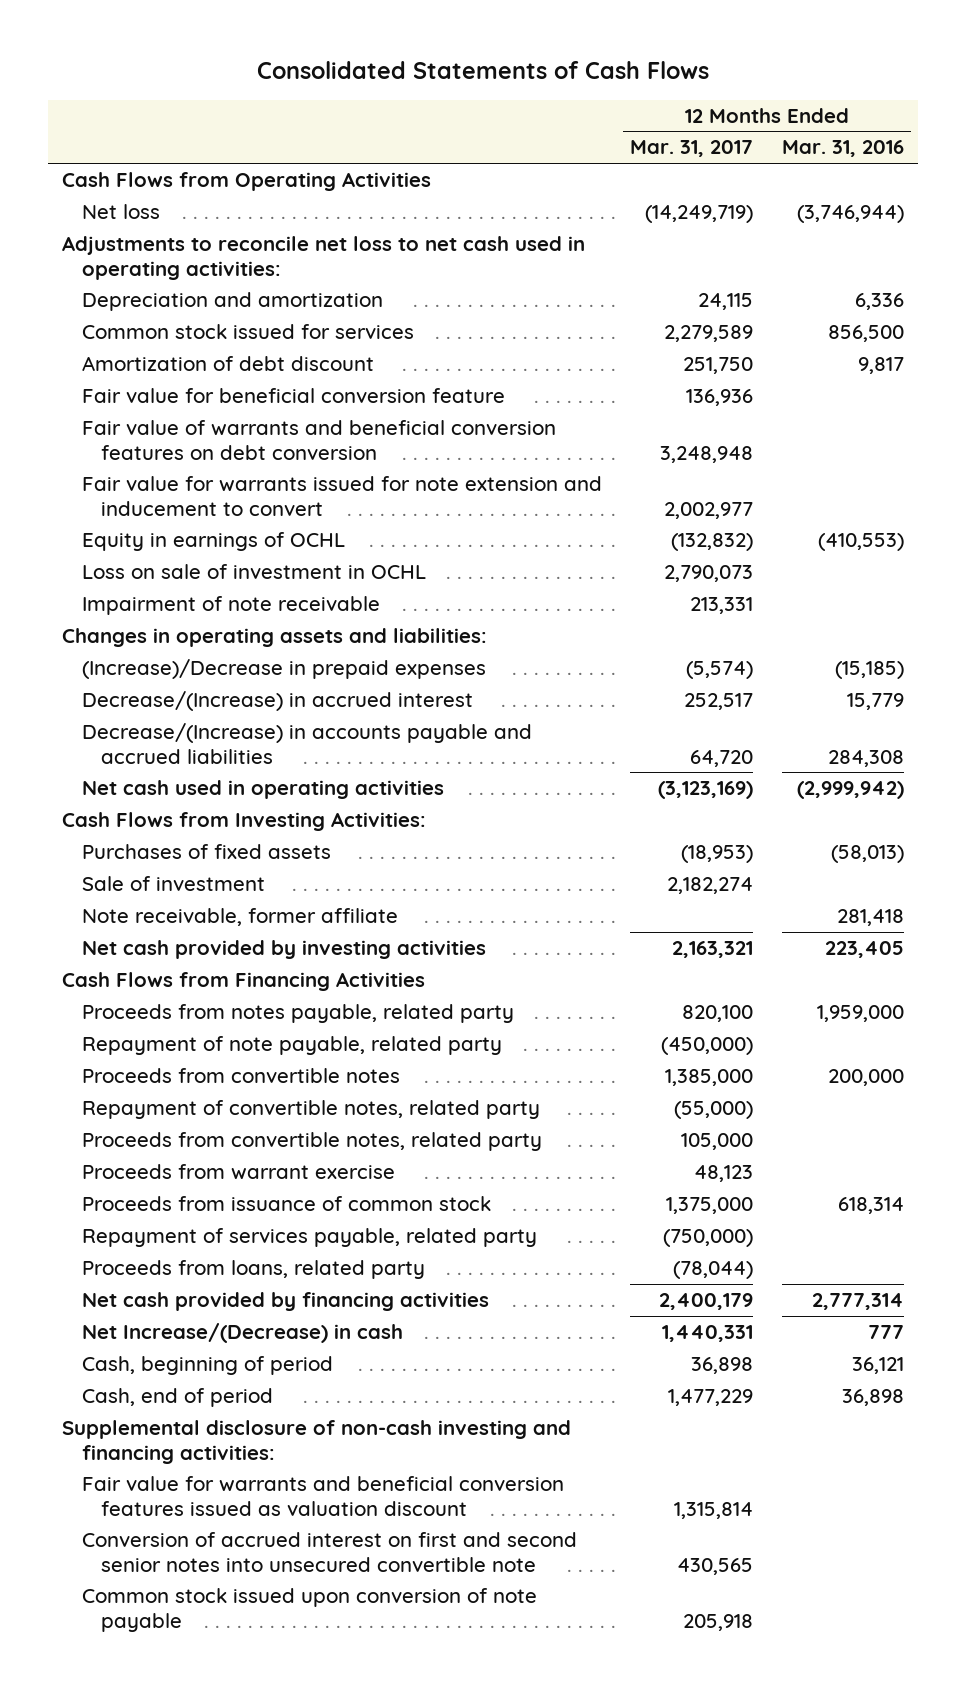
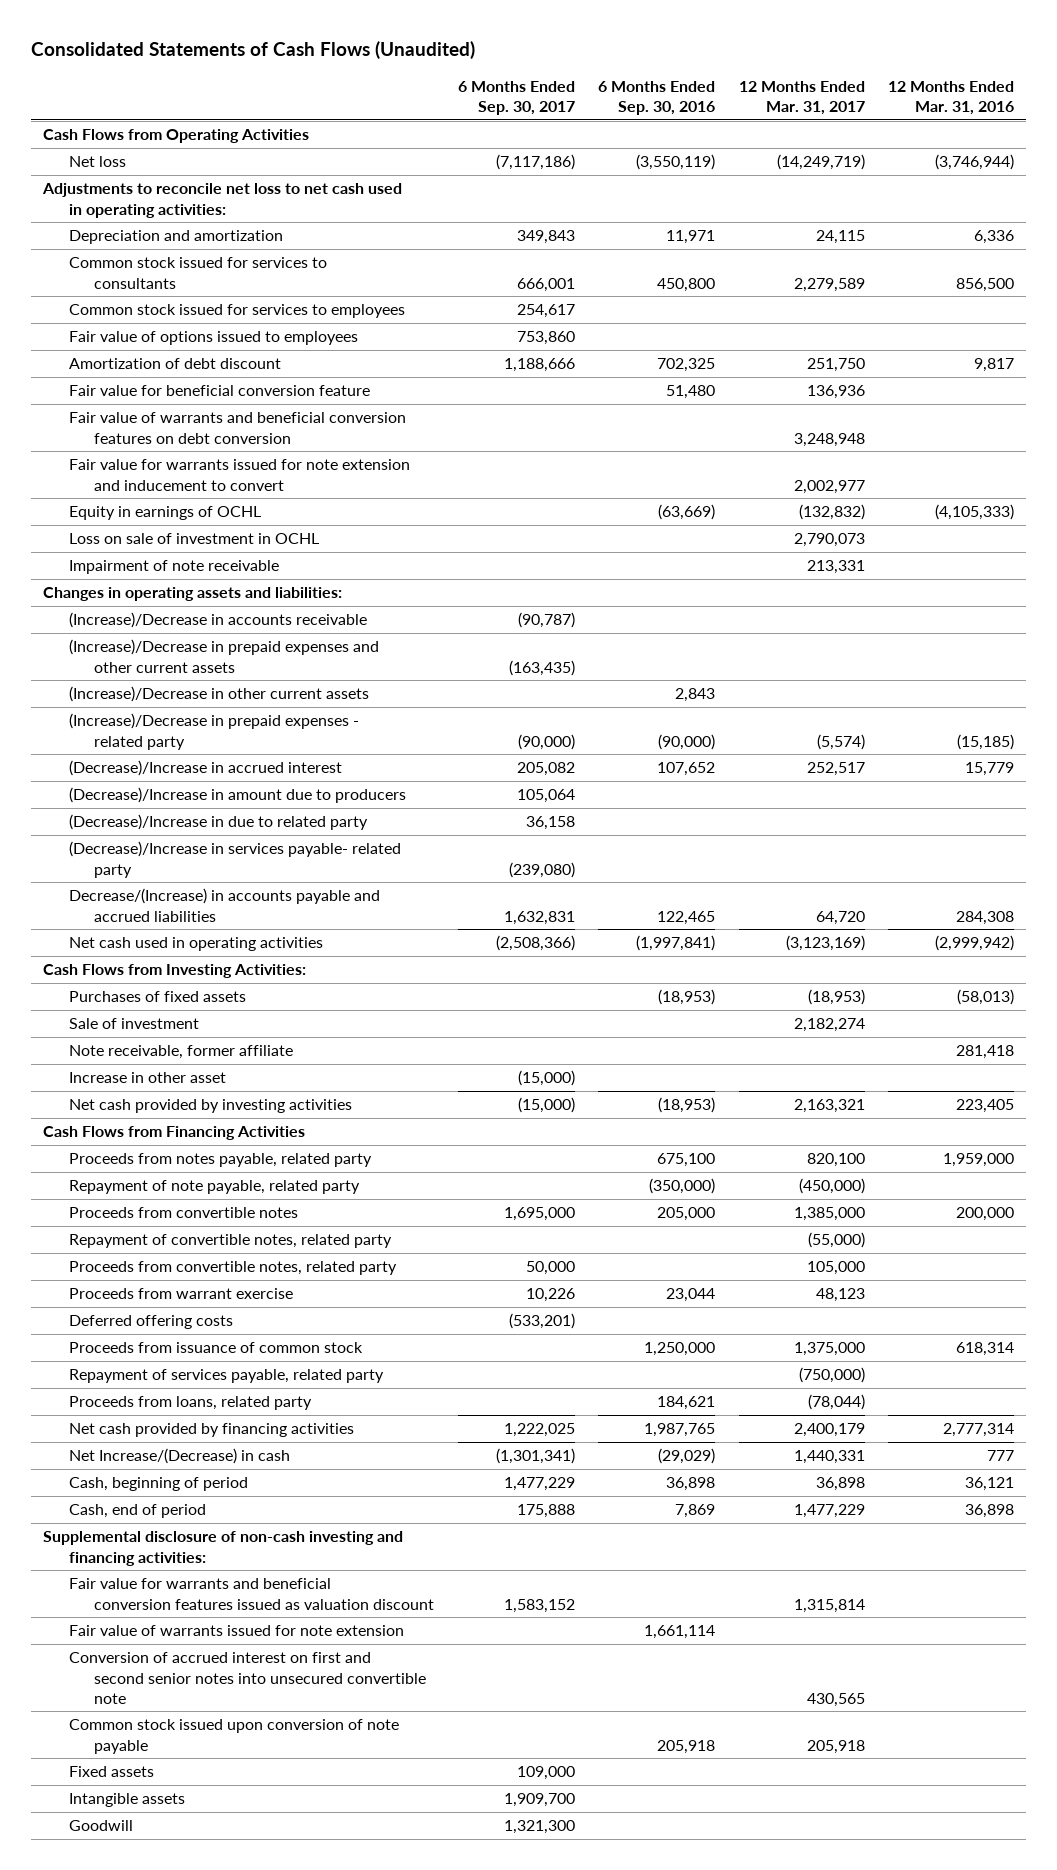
- Consolidated Statements of Cash Flows
+ Consolidated Statements of Cash Flows (Unaudited)
- | 12 Months Ended Mar. 31, 2017 | 12 Months Ended Mar. 31, 2016
+ | 6 Months Ended Sep. 30, 2017 | 6 Months Ended Sep. 30, 2016 | 12 Months Ended Mar. 31, 2017 | 12 Months Ended Mar. 31, 2016
- Common stock issued for services | 2,279,589 | 856,500
+ Common stock issued for services to consultants | 666,001 | 450,800 | 2,279,589 | 856,500
+ Common stock issued for services to employees | 254,617 | | |
+ Fair value of options issued to employees | 753,860 | | |
- Equity in earnings of OCHL | (132,832) | (410,553)
+ Equity in earnings of OCHL | | (63,669) | (132,832) | (4,105,333)
- (Increase)/Decrease in prepaid expenses | (5,574) | (15,185)
- Decrease/(Increase) in accrued interest | 252,517 | 15,779
+ (Increase)/Decrease in accounts receivable | (90,787) | | |
+ (Increase)/Decrease in prepaid expenses and other current assets | (163,435) | | |
+ (Increase)/Decrease in other current assets | | 2,843 | |
+ (Increase)/Decrease in prepaid expenses - related party | (90,000) | (90,000) | (5,574) | (15,185)
+ (Decrease)/Increase in accrued interest | 205,082 | 107,652 | 252,517 | 15,779
+ (Decrease)/Increase in amount due to producers | 105,064 | | |
+ (Decrease)/Increase in due to related party | 36,158 | | |
+ (Decrease)/Increase in services payable- related party | (239,080) | | |
+ Increase in other asset | (15,000) | | |
+ Deferred offering costs | (533,201) | | |
+ Fair value of warrants issued for note extension | | 1,661,114 | |
+ Fixed assets | 109,000 | | |
+ Intangible assets | 1,909,700 | | |
+ Goodwill | 1,321,300 | | |

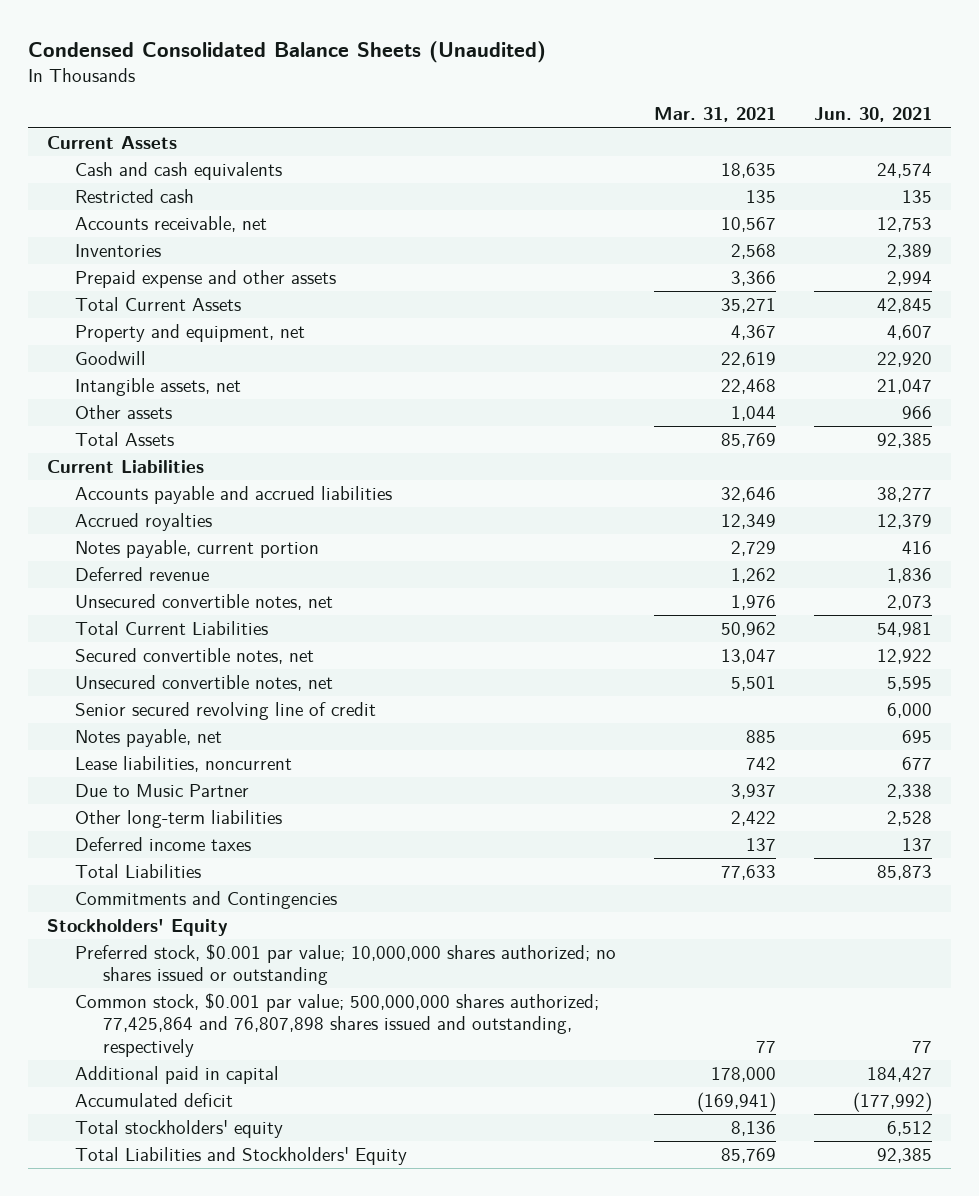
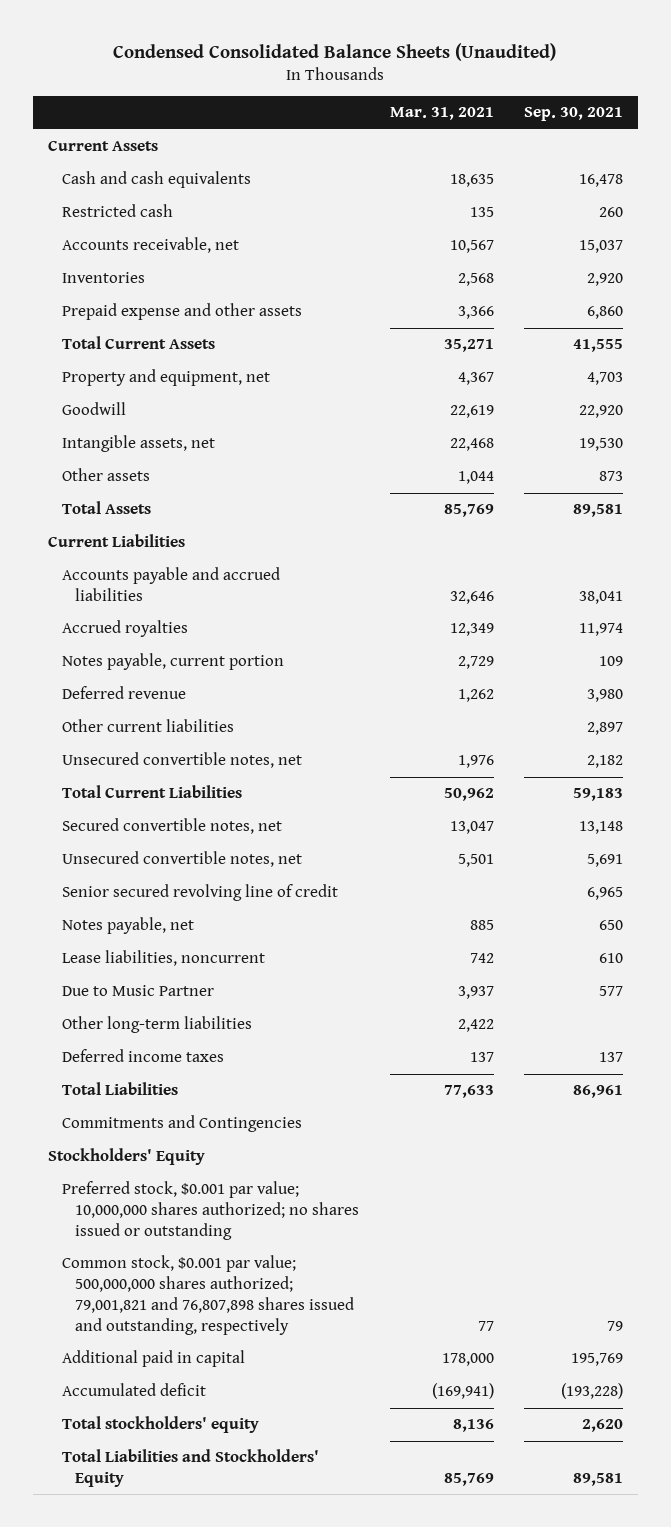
- | Mar. 31, 2021 | Jun. 30, 2021
+ | Mar. 31, 2021 | Sep. 30, 2021
+ Other current liabilities | | 2,897
- Common stock, $0.001 par value; 500,000,000 shares authorized; 77,425,864 and 76,807,898 shares issued and outstanding, respectively | 77 | 77
+ Common stock, $0.001 par value; 500,000,000 shares authorized; 79,001,821 and 76,807,898 shares issued and outstanding, respectively | 77 | 79

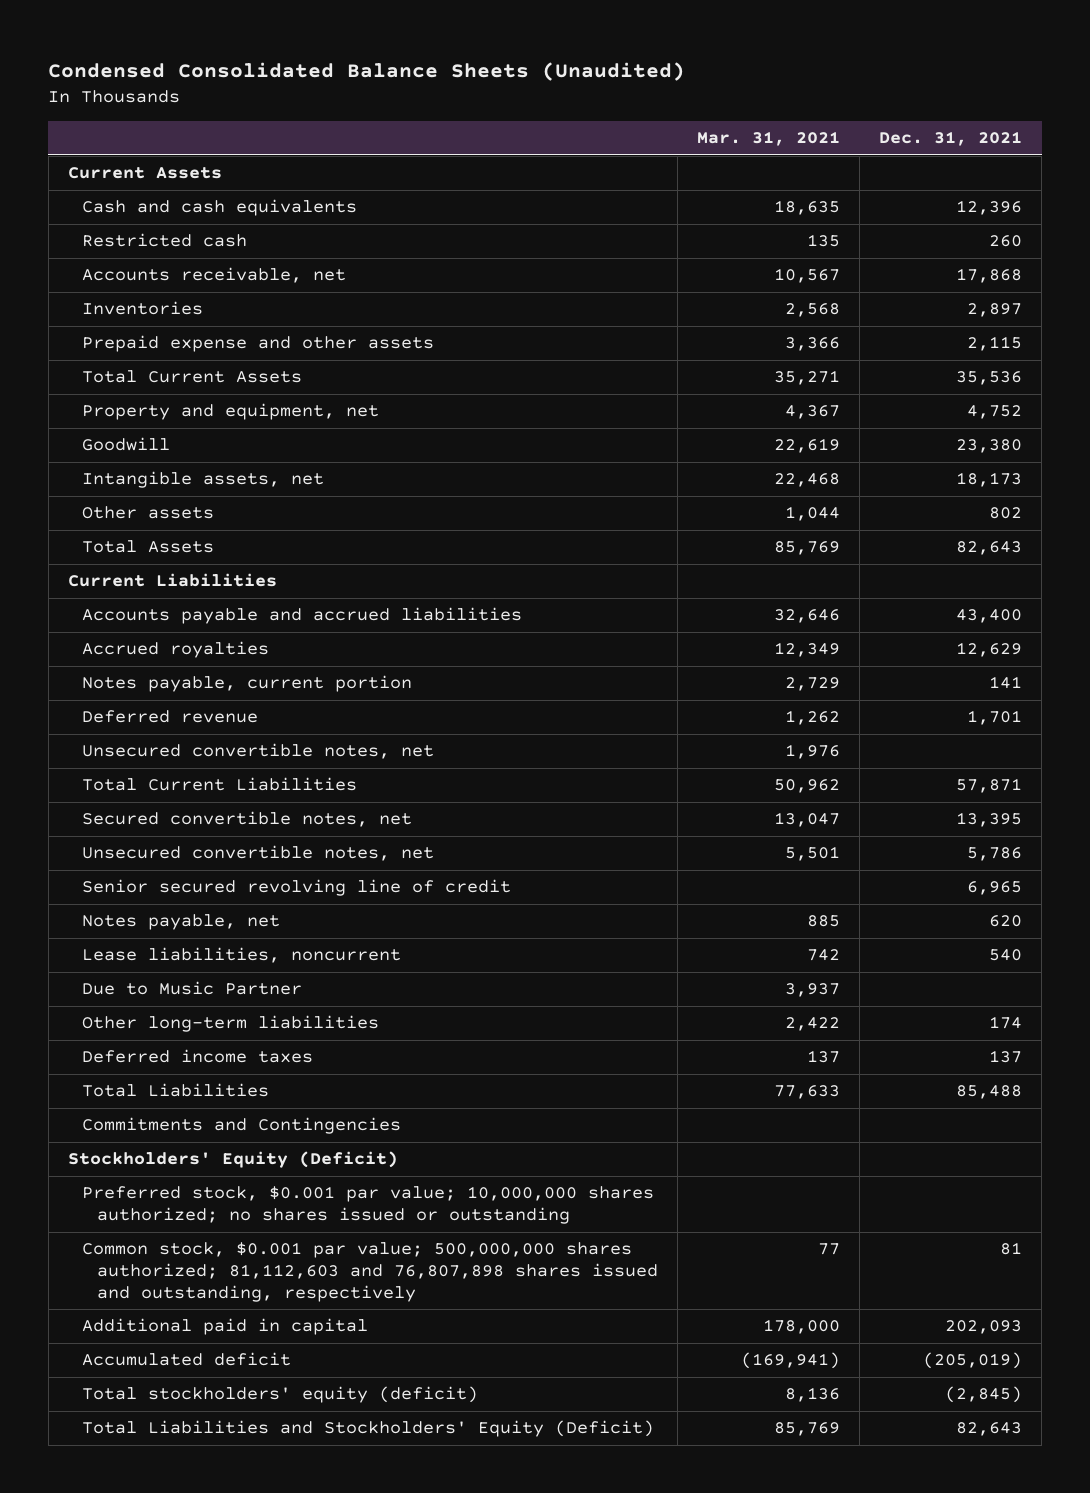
- | Mar. 31, 2021 | Sep. 30, 2021
+ | Mar. 31, 2021 | Dec. 31, 2021
- Other current liabilities | | 2,897
- Stockholders' Equity
+ Stockholders' Equity (Deficit)
- Common stock, $0.001 par value; 500,000,000 shares authorized; 79,001,821 and 76,807,898 shares issued and outstanding, respectively | 77 | 79
+ Common stock, $0.001 par value; 500,000,000 shares authorized; 81,112,603 and 76,807,898 shares issued and outstanding, respectively | 77 | 81
- Total stockholders' equity | 8,136 | 2,620
- Total Liabilities and Stockholders' Equity | 85,769 | 89,581
+ Total stockholders' equity (deficit) | 8,136 | (2,845)
+ Total Liabilities and Stockholders' Equity (Deficit) | 85,769 | 82,643

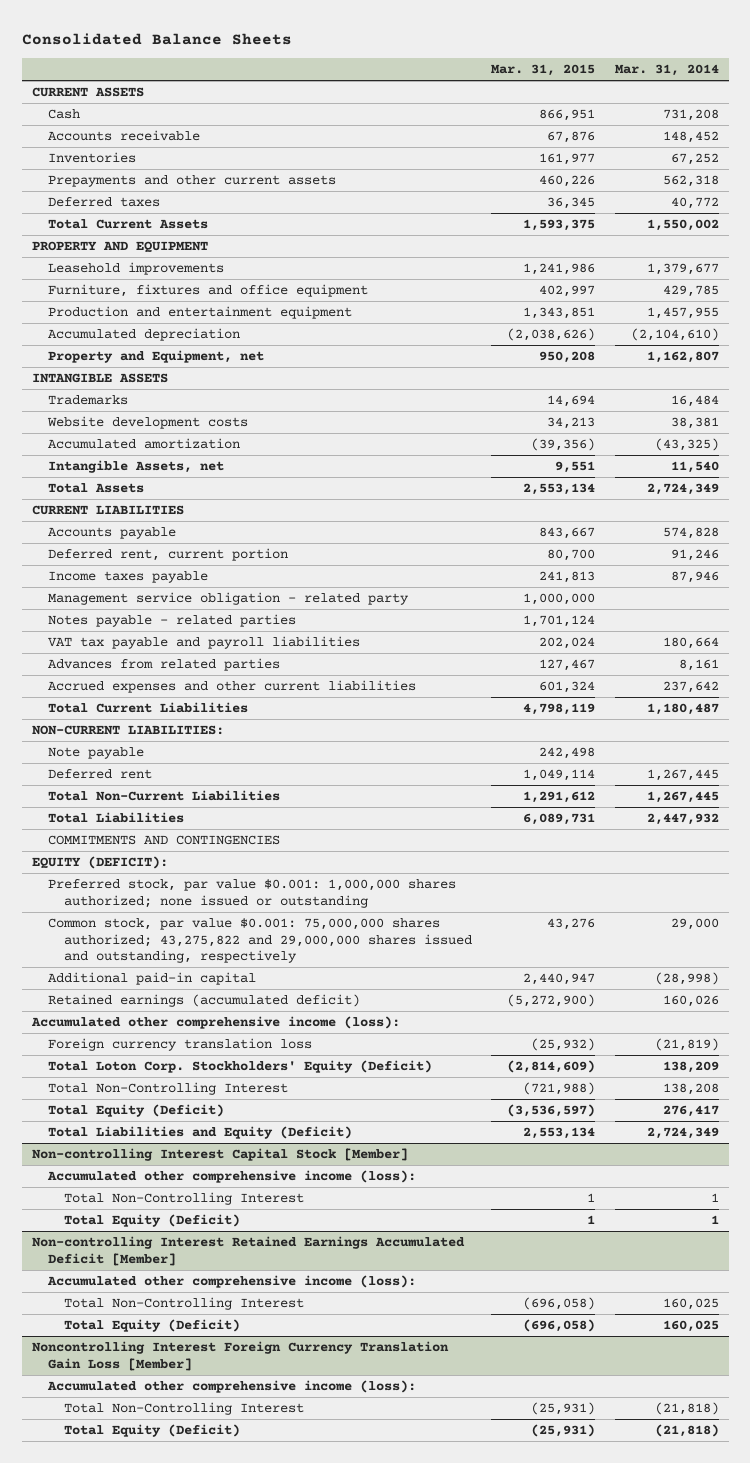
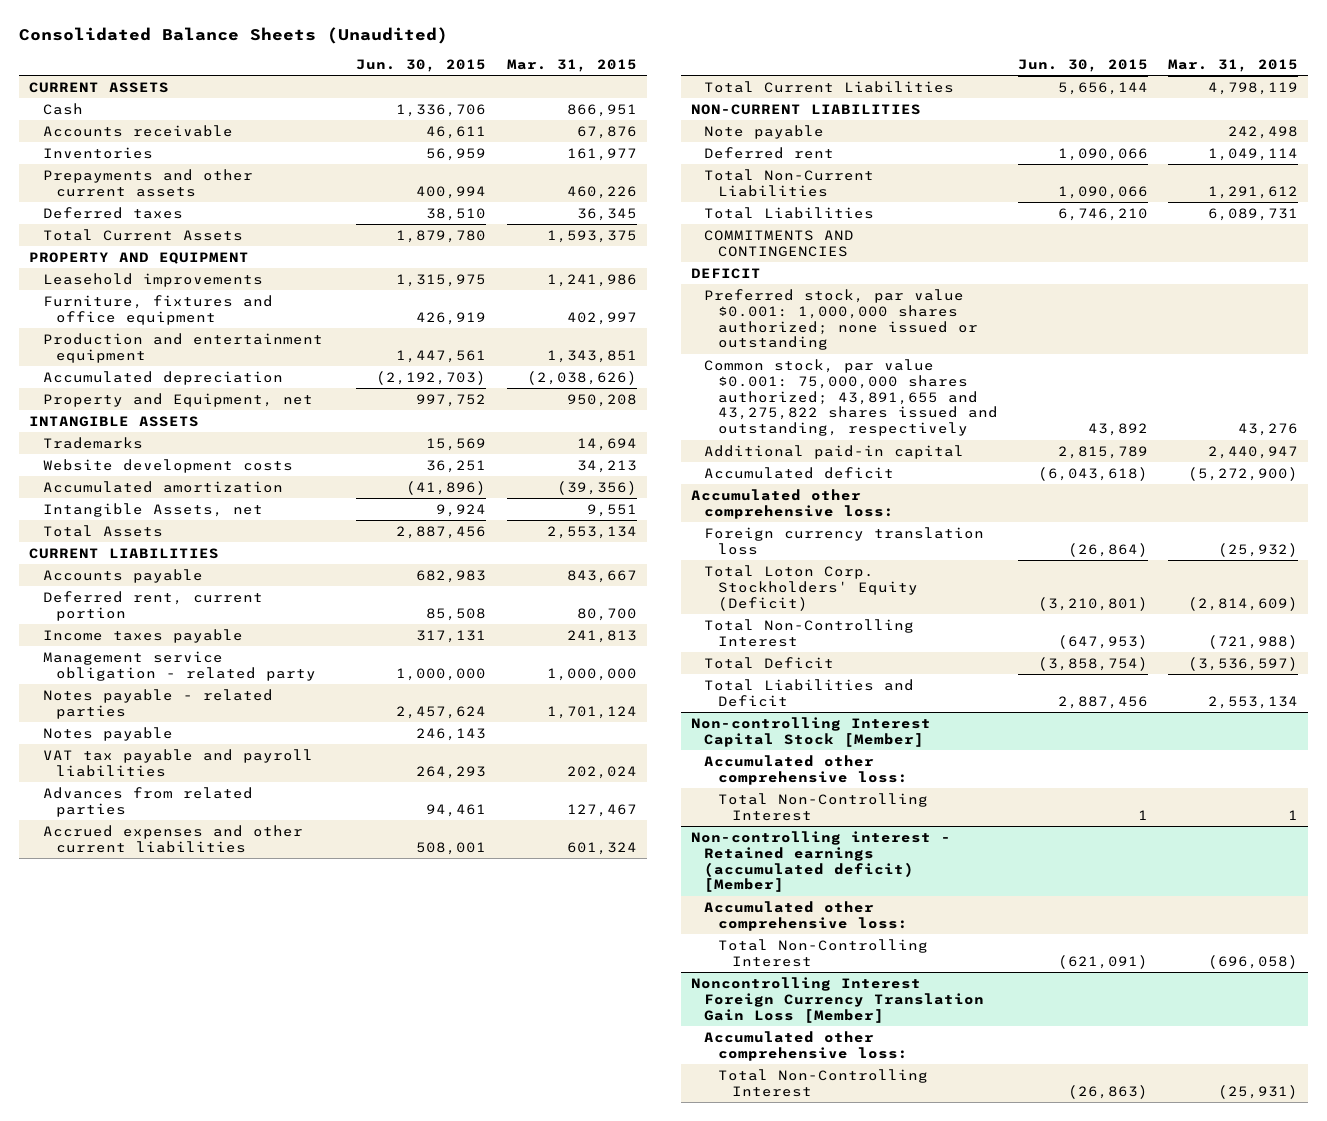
- Consolidated Balance Sheets
+ Consolidated Balance Sheets (Unaudited)
- | Mar. 31, 2015 | Mar. 31, 2014
+ | Jun. 30, 2015 | Mar. 31, 2015
+ Notes payable | 246,143 |
- NON-CURRENT LIABILITIES:
+ NON-CURRENT LIABILITIES
- EQUITY (DEFICIT):
+ DEFICIT
- Common stock, par value $0.001: 75,000,000 shares authorized; 43,275,822 and 29,000,000 shares issued and outstanding, respectively | 43,276 | 29,000
+ Common stock, par value $0.001: 75,000,000 shares authorized; 43,891,655 and 43,275,822 shares issued and outstanding, respectively | 43,892 | 43,276
- Retained earnings (accumulated deficit) | (5,272,900) | 160,026
- Accumulated other comprehensive income (loss):
+ Accumulated deficit | (6,043,618) | (5,272,900)
+ Accumulated other comprehensive loss:
- Total Equity (Deficit) | (3,536,597) | 276,417
- Total Liabilities and Equity (Deficit) | 2,553,134 | 2,724,349
+ Total Deficit | (3,858,754) | (3,536,597)
+ Total Liabilities and Deficit | 2,887,456 | 2,553,134
@ Non-controlling Interest Capital Stock [Member]
- Accumulated other comprehensive income (loss):
+ Accumulated other comprehensive loss:
- Total Equity (Deficit) | 1 | 1
- Non-controlling Interest Retained Earnings Accumulated Deficit [Member]
- Accumulated other comprehensive income (loss):
+ Non-controlling interest - Retained earnings (accumulated deficit) [Member]
+ Accumulated other comprehensive loss:
- Total Equity (Deficit) | (696,058) | 160,025
@ Noncontrolling Interest Foreign Currency Translation Gain Loss [Member]
- Accumulated other comprehensive income (loss):
+ Accumulated other comprehensive loss:
- Total Equity (Deficit) | (25,931) | (21,818)

